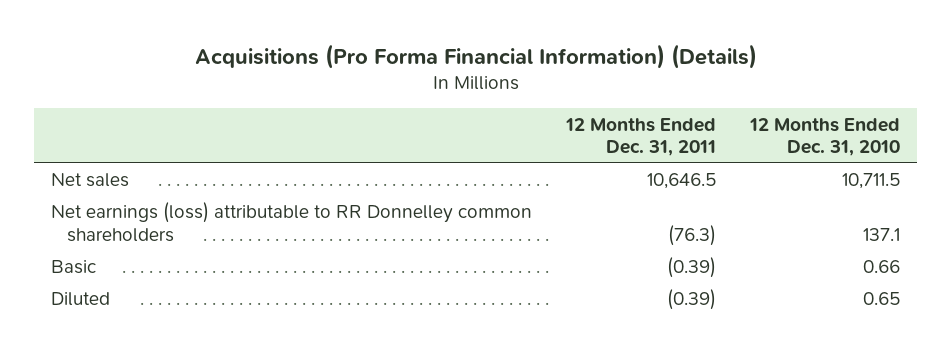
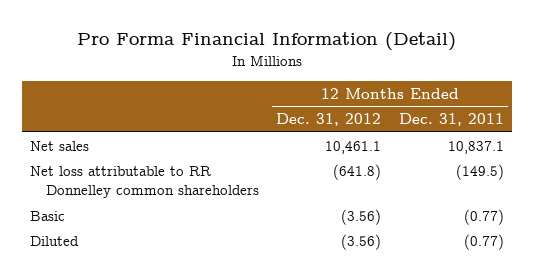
- Acquisitions (Pro Forma Financial Information) (Details)
+ Pro Forma Financial Information (Detail)
- | 12 Months Ended Dec. 31, 2011 | 12 Months Ended Dec. 31, 2010
+ | 12 Months Ended Dec. 31, 2012 | 12 Months Ended Dec. 31, 2011
- Net sales | 10,646.5 | 10,711.5
- Net earnings (loss) attributable to RR Donnelley common shareholders | (76.3) | 137.1
- Basic | (0.39) | 0.66
- Diluted | (0.39) | 0.65
+ Net sales | 10,461.1 | 10,837.1
+ Net loss attributable to RR Donnelley common shareholders | (641.8) | (149.5)
+ Basic | (3.56) | (0.77)
+ Diluted | (3.56) | (0.77)

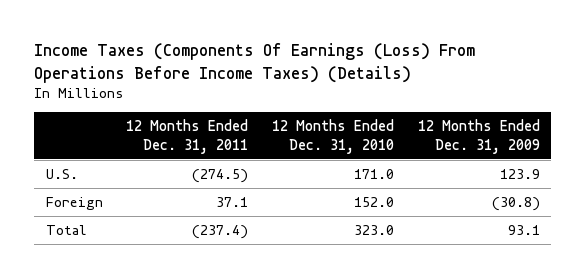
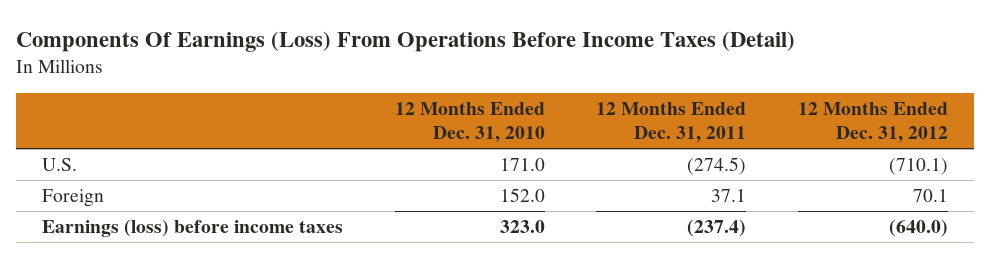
- Income Taxes (Components Of Earnings (Loss) From Operations Before Income Taxes) (Details)
+ Components Of Earnings (Loss) From Operations Before Income Taxes (Detail)
- | 12 Months Ended Dec. 31, 2011 | 12 Months Ended Dec. 31, 2010 | 12 Months Ended Dec. 31, 2009
+ | 12 Months Ended Dec. 31, 2010 | 12 Months Ended Dec. 31, 2011 | 12 Months Ended Dec. 31, 2012
- Total | (237.4) | 323.0 | 93.1
+ Earnings (loss) before income taxes | 323.0 | (237.4) | (640.0)

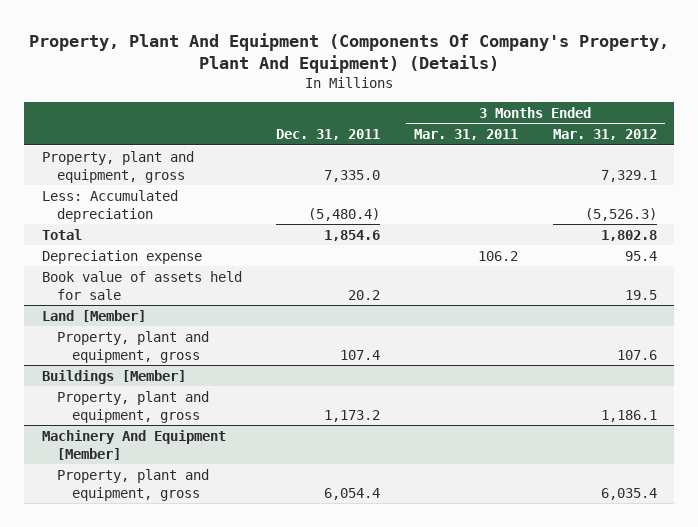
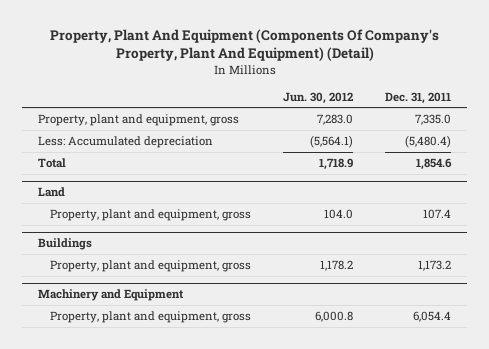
- Property, Plant And Equipment (Components Of Company's Property, Plant And Equipment) (Details)
+ Property, Plant And Equipment (Components Of Company's Property, Plant And Equipment) (Detail)
- | Dec. 31, 2011 | 3 Months Ended Mar. 31, 2011 | 3 Months Ended Mar. 31, 2012
+ | Jun. 30, 2012 | Dec. 31, 2011
- Depreciation expense | | 106.2 | 95.4
- Book value of assets held for sale | 20.2 | | 19.5
- Land [Member]
+ Land
- Buildings [Member]
+ Buildings
- Machinery And Equipment [Member]
+ Machinery and Equipment

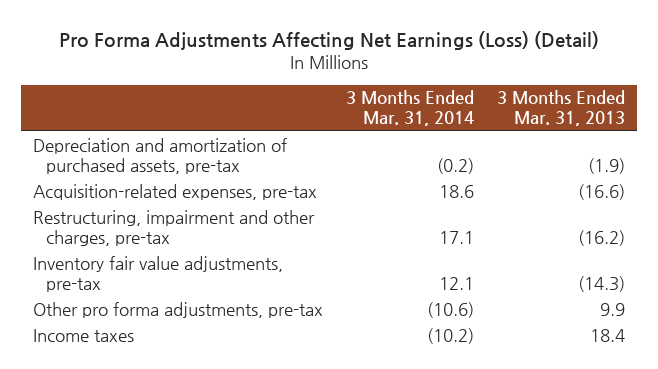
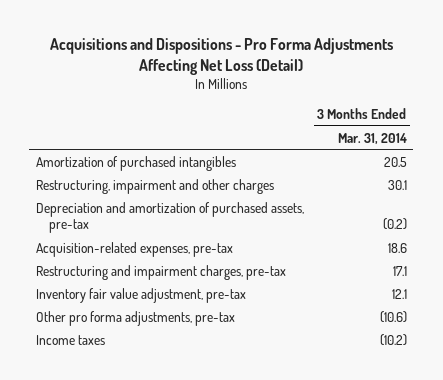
- Pro Forma Adjustments Affecting Net Earnings (Loss) (Detail)
+ Acquisitions and Dispositions - Pro Forma Adjustments Affecting Net Loss (Detail)
- | 3 Months Ended Mar. 31, 2014 | 3 Months Ended Mar. 31, 2013
+ | 3 Months Ended Mar. 31, 2014
+ Amortization of purchased intangibles | 20.5
+ Restructuring, impairment and other charges | 30.1
- Restructuring, impairment and other charges, pre-tax | 17.1 | (16.2)
- Inventory fair value adjustments, pre-tax | 12.1 | (14.3)
+ Restructuring and impairment charges, pre-tax | 17.1
+ Inventory fair value adjustment, pre-tax | 12.1

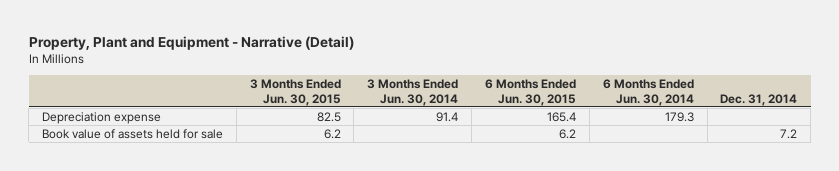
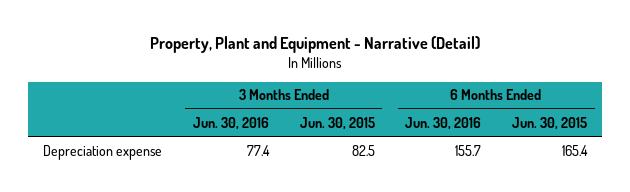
- | 3 Months Ended Jun. 30, 2015 | 3 Months Ended Jun. 30, 2014 | 6 Months Ended Jun. 30, 2015 | 6 Months Ended Jun. 30, 2014 | Dec. 31, 2014
+ | 3 Months Ended Jun. 30, 2016 | 3 Months Ended Jun. 30, 2015 | 6 Months Ended Jun. 30, 2016 | 6 Months Ended Jun. 30, 2015
- Book value of assets held for sale | 6.2 | | 6.2 | | 7.2

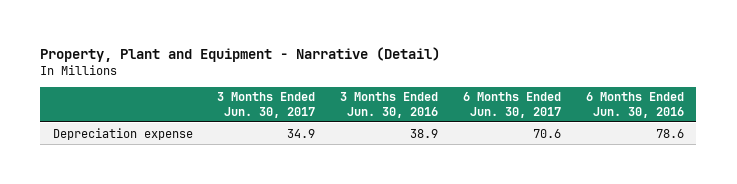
- | 3 Months Ended Jun. 30, 2016 | 3 Months Ended Jun. 30, 2015 | 6 Months Ended Jun. 30, 2016 | 6 Months Ended Jun. 30, 2015
+ | 3 Months Ended Jun. 30, 2017 | 3 Months Ended Jun. 30, 2016 | 6 Months Ended Jun. 30, 2017 | 6 Months Ended Jun. 30, 2016
- Depreciation expense | 77.4 | 82.5 | 155.7 | 165.4
+ Depreciation expense | 34.9 | 38.9 | 70.6 | 78.6

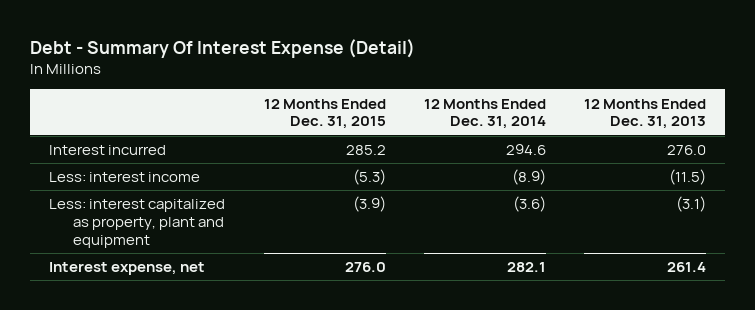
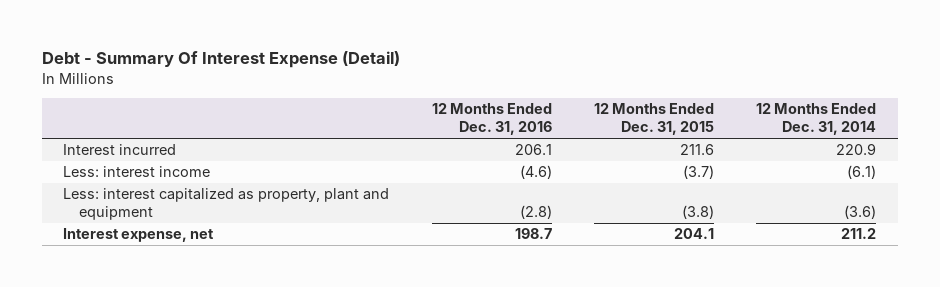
- | 12 Months Ended Dec. 31, 2015 | 12 Months Ended Dec. 31, 2014 | 12 Months Ended Dec. 31, 2013
+ | 12 Months Ended Dec. 31, 2016 | 12 Months Ended Dec. 31, 2015 | 12 Months Ended Dec. 31, 2014
- Interest incurred | 285.2 | 294.6 | 276.0
- Less: interest income | (5.3) | (8.9) | (11.5)
- Less: interest capitalized as property, plant and equipment | (3.9) | (3.6) | (3.1)
- Interest expense, net | 276.0 | 282.1 | 261.4
+ Interest incurred | 206.1 | 211.6 | 220.9
+ Less: interest income | (4.6) | (3.7) | (6.1)
+ Less: interest capitalized as property, plant and equipment | (2.8) | (3.8) | (3.6)
+ Interest expense, net | 198.7 | 204.1 | 211.2

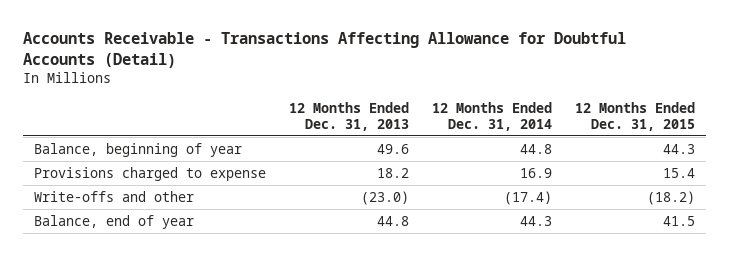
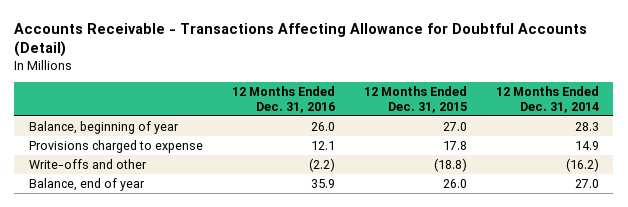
- | 12 Months Ended Dec. 31, 2013 | 12 Months Ended Dec. 31, 2014 | 12 Months Ended Dec. 31, 2015
+ | 12 Months Ended Dec. 31, 2016 | 12 Months Ended Dec. 31, 2015 | 12 Months Ended Dec. 31, 2014
- Balance, beginning of year | 49.6 | 44.8 | 44.3
- Provisions charged to expense | 18.2 | 16.9 | 15.4
- Write-offs and other | (23.0) | (17.4) | (18.2)
- Balance, end of year | 44.8 | 44.3 | 41.5
+ Balance, beginning of year | 26.0 | 27.0 | 28.3
+ Provisions charged to expense | 12.1 | 17.8 | 14.9
+ Write-offs and other | (2.2) | (18.8) | (16.2)
+ Balance, end of year | 35.9 | 26.0 | 27.0

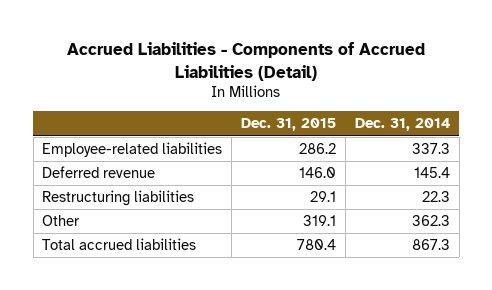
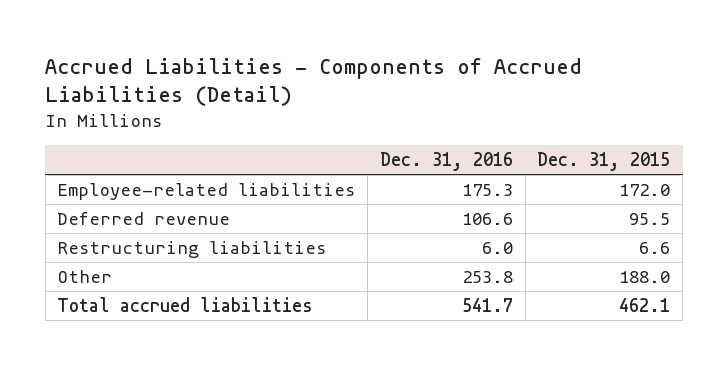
- | Dec. 31, 2015 | Dec. 31, 2014
+ | Dec. 31, 2016 | Dec. 31, 2015
- Employee-related liabilities | 286.2 | 337.3
- Deferred revenue | 146.0 | 145.4
- Restructuring liabilities | 29.1 | 22.3
- Other | 319.1 | 362.3
- Total accrued liabilities | 780.4 | 867.3
+ Employee-related liabilities | 175.3 | 172.0
+ Deferred revenue | 106.6 | 95.5
+ Restructuring liabilities | 6.0 | 6.6
+ Other | 253.8 | 188.0
+ Total accrued liabilities | 541.7 | 462.1

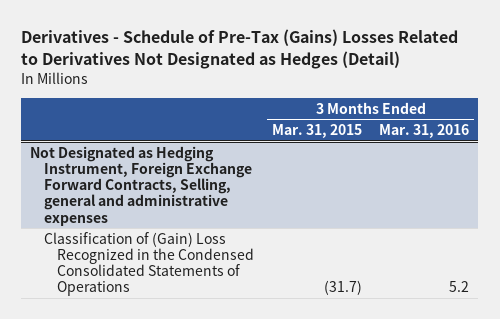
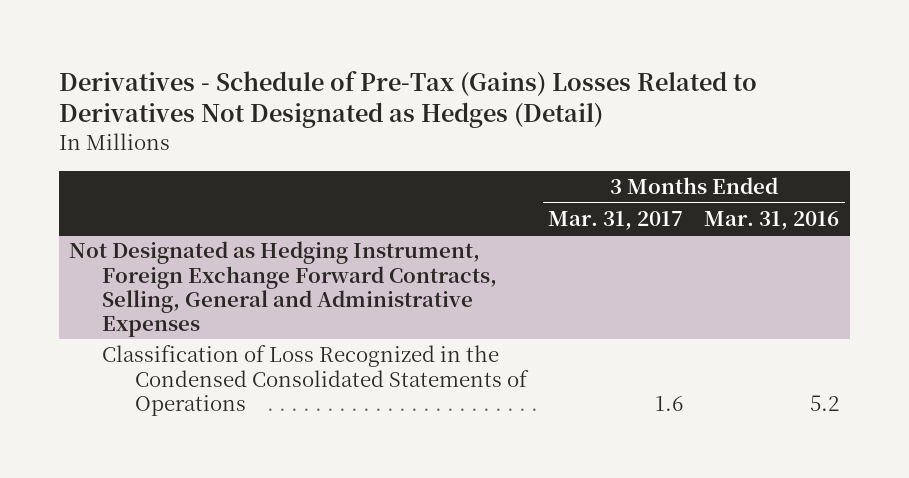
- | 3 Months Ended Mar. 31, 2015 | 3 Months Ended Mar. 31, 2016
+ | 3 Months Ended Mar. 31, 2017 | 3 Months Ended Mar. 31, 2016
- Not Designated as Hedging Instrument, Foreign Exchange Forward Contracts, Selling, general and administrative expenses
- Classification of (Gain) Loss Recognized in the Condensed Consolidated Statements of Operations | (31.7) | 5.2
+ Not Designated as Hedging Instrument, Foreign Exchange Forward Contracts, Selling, General and Administrative Expenses
+ Classification of Loss Recognized in the Condensed Consolidated Statements of Operations | 1.6 | 5.2

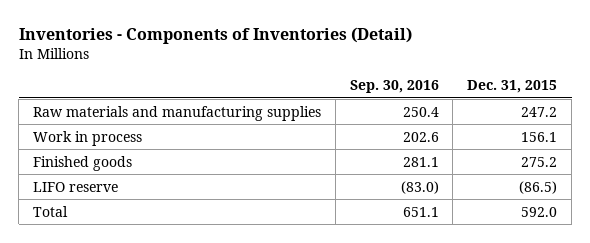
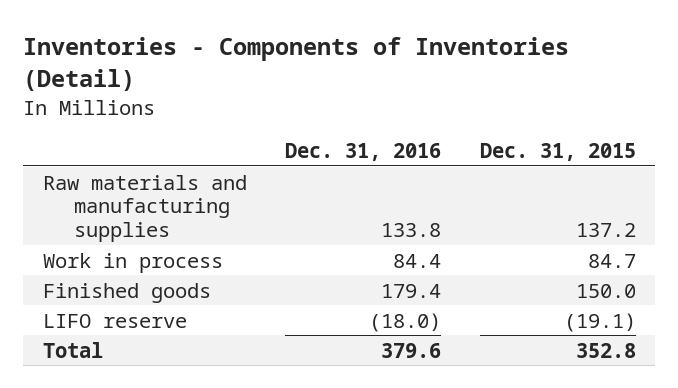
- | Sep. 30, 2016 | Dec. 31, 2015
+ | Dec. 31, 2016 | Dec. 31, 2015
- Raw materials and manufacturing supplies | 250.4 | 247.2
- Work in process | 202.6 | 156.1
- Finished goods | 281.1 | 275.2
- LIFO reserve | (83.0) | (86.5)
- Total | 651.1 | 592.0
+ Raw materials and manufacturing supplies | 133.8 | 137.2
+ Work in process | 84.4 | 84.7
+ Finished goods | 179.4 | 150.0
+ LIFO reserve | (18.0) | (19.1)
+ Total | 379.6 | 352.8

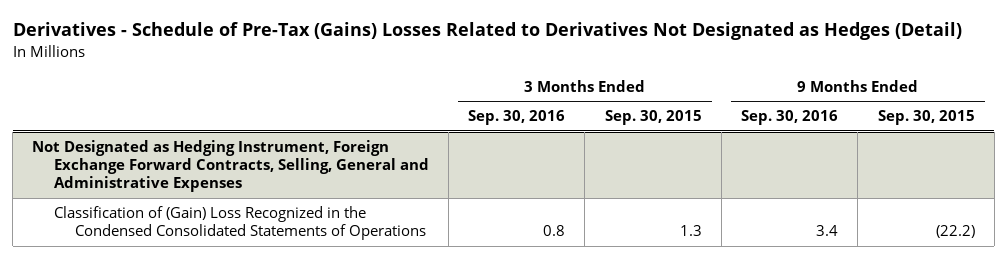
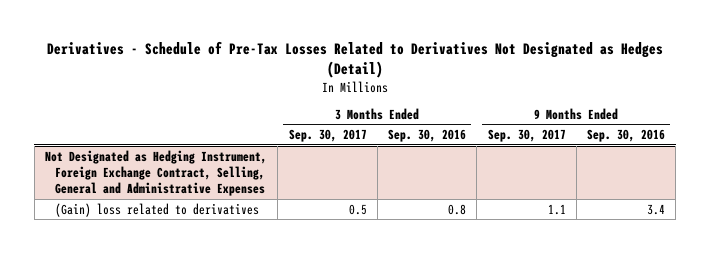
- Derivatives - Schedule of Pre-Tax (Gains) Losses Related to Derivatives Not Designated as Hedges (Detail)
+ Derivatives - Schedule of Pre-Tax Losses Related to Derivatives Not Designated as Hedges (Detail)
- | 3 Months Ended Sep. 30, 2016 | 3 Months Ended Sep. 30, 2015 | 9 Months Ended Sep. 30, 2016 | 9 Months Ended Sep. 30, 2015
+ | 3 Months Ended Sep. 30, 2017 | 3 Months Ended Sep. 30, 2016 | 9 Months Ended Sep. 30, 2017 | 9 Months Ended Sep. 30, 2016
- Not Designated as Hedging Instrument, Foreign Exchange Forward Contracts, Selling, General and Administrative Expenses
- Classification of (Gain) Loss Recognized in the Condensed Consolidated Statements of Operations | 0.8 | 1.3 | 3.4 | (22.2)
+ Not Designated as Hedging Instrument, Foreign Exchange Contract, Selling, General and Administrative Expenses
+ (Gain) loss related to derivatives | 0.5 | 0.8 | 1.1 | 3.4

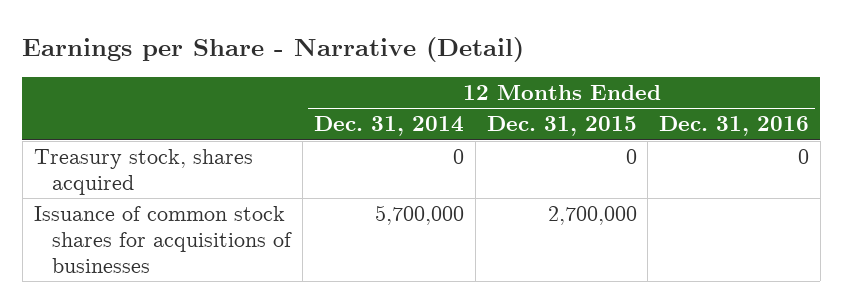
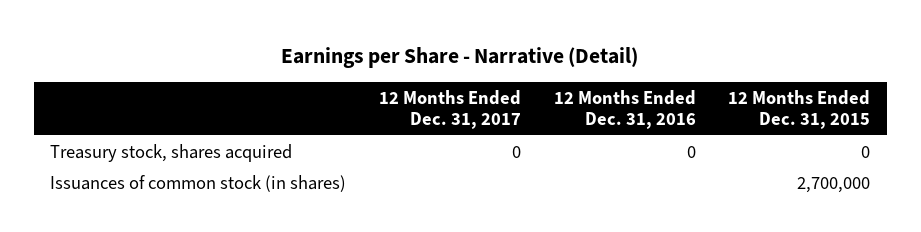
- | 12 Months Ended Dec. 31, 2014 | 12 Months Ended Dec. 31, 2015 | 12 Months Ended Dec. 31, 2016
+ | 12 Months Ended Dec. 31, 2017 | 12 Months Ended Dec. 31, 2016 | 12 Months Ended Dec. 31, 2015
- Issuance of common stock shares for acquisitions of businesses | 5,700,000 | 2,700,000 |
+ Issuances of common stock (in shares) | | | 2,700,000

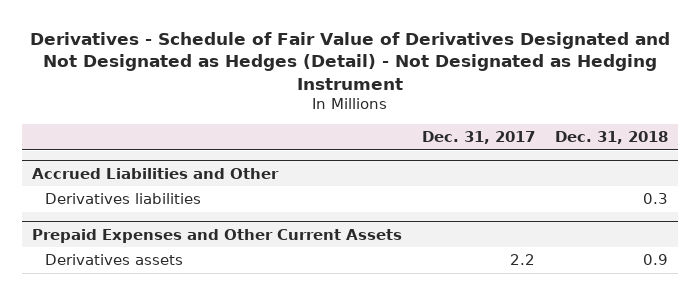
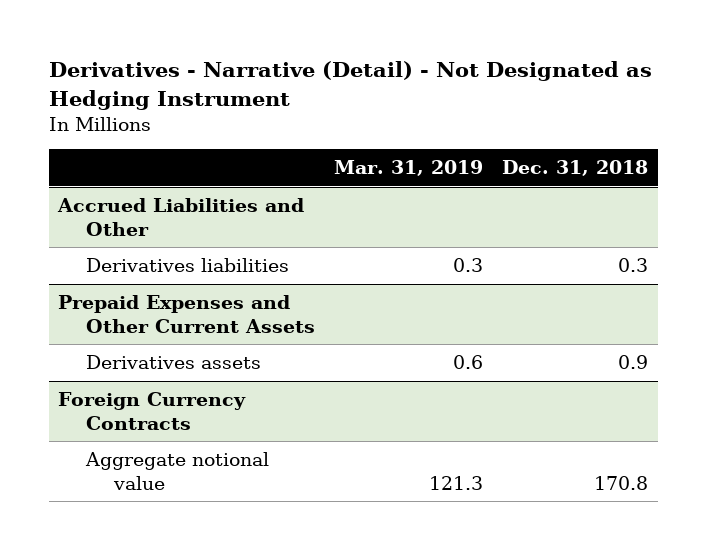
- Derivatives - Schedule of Fair Value of Derivatives Designated and Not Designated as Hedges (Detail) - Not Designated as Hedging Instrument
+ Derivatives - Narrative (Detail) - Not Designated as Hedging Instrument
- | Dec. 31, 2017 | Dec. 31, 2018
+ | Mar. 31, 2019 | Dec. 31, 2018
+ Foreign Currency Contracts
+ Aggregate notional value | 121.3 | 170.8

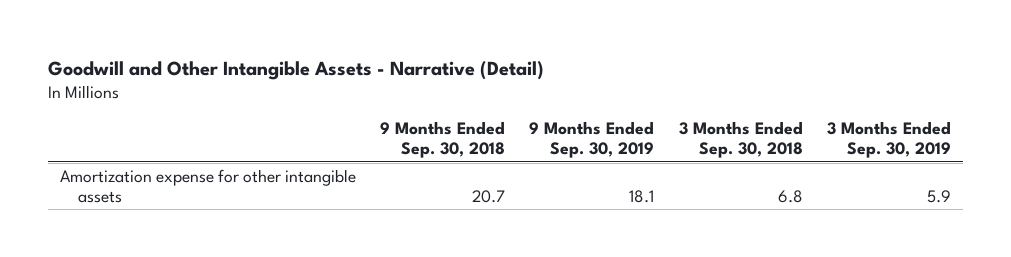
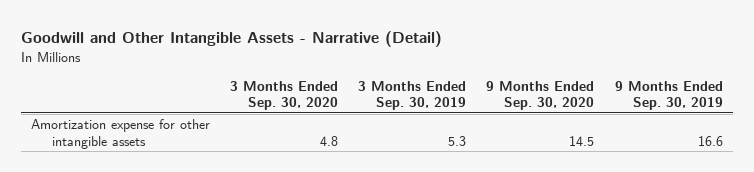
- | 9 Months Ended Sep. 30, 2018 | 9 Months Ended Sep. 30, 2019 | 3 Months Ended Sep. 30, 2018 | 3 Months Ended Sep. 30, 2019
+ | 3 Months Ended Sep. 30, 2020 | 3 Months Ended Sep. 30, 2019 | 9 Months Ended Sep. 30, 2020 | 9 Months Ended Sep. 30, 2019
- Amortization expense for other intangible assets | 20.7 | 18.1 | 6.8 | 5.9
+ Amortization expense for other intangible assets | 4.8 | 5.3 | 14.5 | 16.6

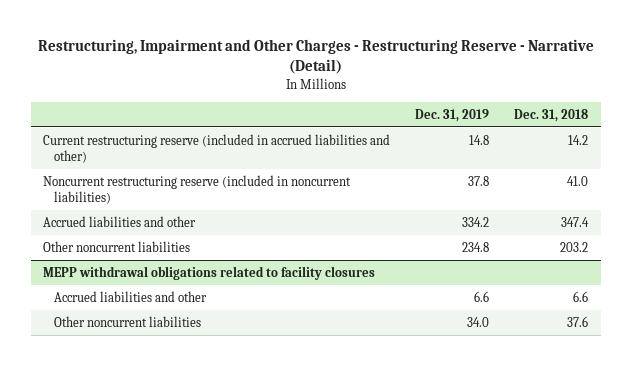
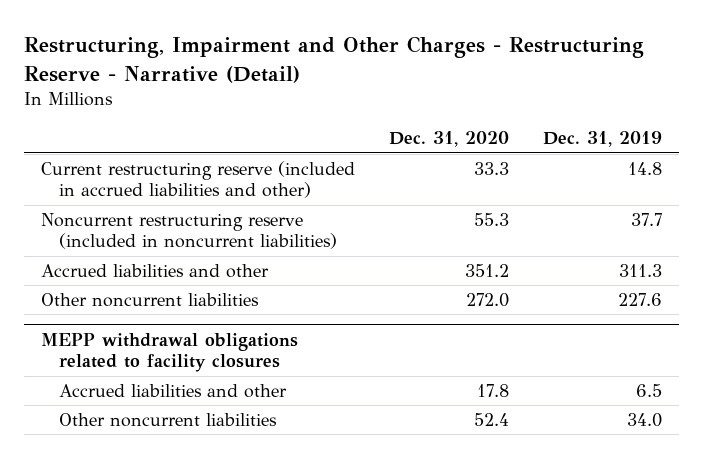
- | Dec. 31, 2019 | Dec. 31, 2018
+ | Dec. 31, 2020 | Dec. 31, 2019
- Noncurrent restructuring reserve (included in noncurrent liabilities) | 37.8 | 41.0
- Accrued liabilities and other | 334.2 | 347.4
- Other noncurrent liabilities | 234.8 | 203.2
+ Noncurrent restructuring reserve (included in noncurrent liabilities) | 55.3 | 37.7
+ Accrued liabilities and other | 351.2 | 311.3
+ Other noncurrent liabilities | 272.0 | 227.6
@ MEPP withdrawal obligations related to facility closures
- Accrued liabilities and other | 6.6 | 6.6
+ Accrued liabilities and other | 17.8 | 6.5

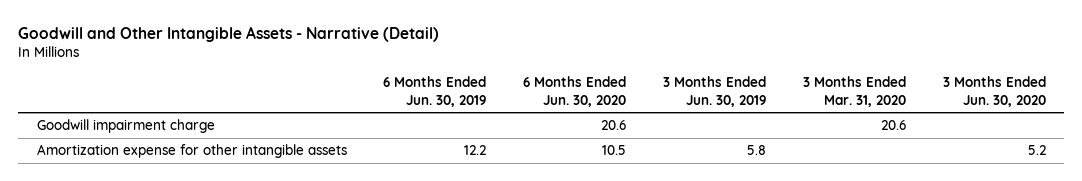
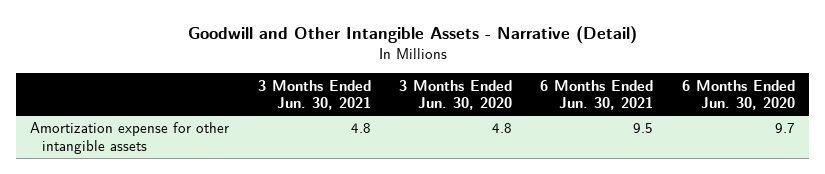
- | 6 Months Ended Jun. 30, 2019 | 6 Months Ended Jun. 30, 2020 | 3 Months Ended Jun. 30, 2019 | 3 Months Ended Mar. 31, 2020 | 3 Months Ended Jun. 30, 2020
+ | 3 Months Ended Jun. 30, 2021 | 3 Months Ended Jun. 30, 2020 | 6 Months Ended Jun. 30, 2021 | 6 Months Ended Jun. 30, 2020
- Goodwill impairment charge | | 20.6 | | 20.6 |
- Amortization expense for other intangible assets | 12.2 | 10.5 | 5.8 | | 5.2
+ Amortization expense for other intangible assets | 4.8 | 4.8 | 9.5 | 9.7

